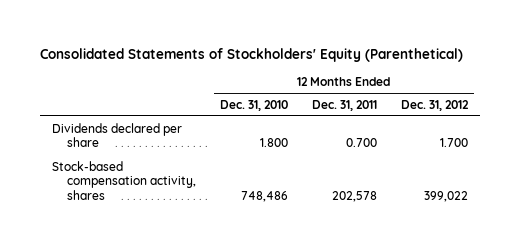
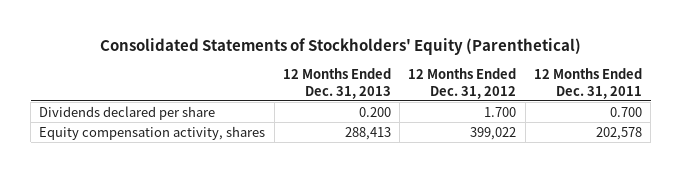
- | 12 Months Ended Dec. 31, 2010 | 12 Months Ended Dec. 31, 2011 | 12 Months Ended Dec. 31, 2012
+ | 12 Months Ended Dec. 31, 2013 | 12 Months Ended Dec. 31, 2012 | 12 Months Ended Dec. 31, 2011
- Stock-based compensation activity, shares | 748,486 | 202,578 | 399,022
+ Equity compensation activity, shares | 288,413 | 399,022 | 202,578

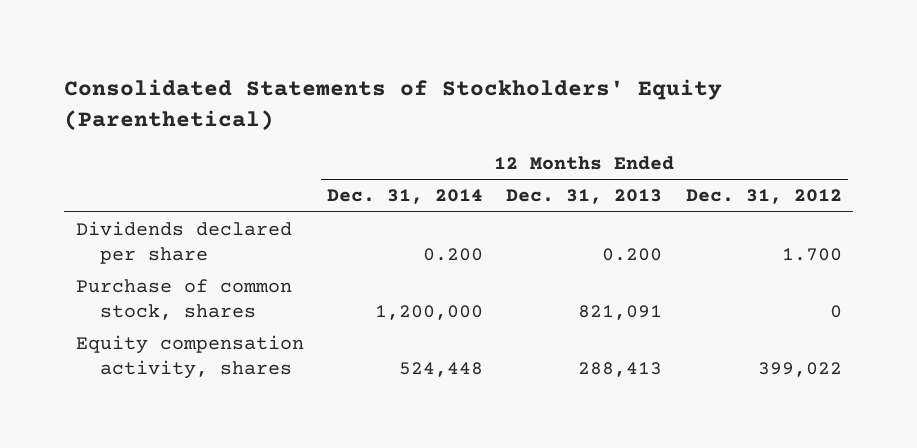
- | 12 Months Ended Dec. 31, 2013 | 12 Months Ended Dec. 31, 2012 | 12 Months Ended Dec. 31, 2011
+ | 12 Months Ended Dec. 31, 2014 | 12 Months Ended Dec. 31, 2013 | 12 Months Ended Dec. 31, 2012
+ Purchase of common stock, shares | 1,200,000 | 821,091 | 0

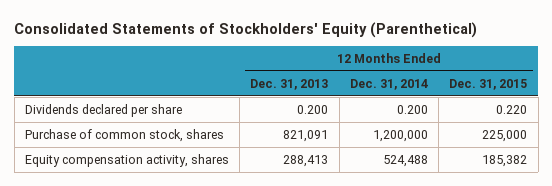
- | 12 Months Ended Dec. 31, 2014 | 12 Months Ended Dec. 31, 2013 | 12 Months Ended Dec. 31, 2012
+ | 12 Months Ended Dec. 31, 2013 | 12 Months Ended Dec. 31, 2014 | 12 Months Ended Dec. 31, 2015
- Equity compensation activity, shares | 524,448 | 288,413 | 399,022
+ Equity compensation activity, shares | 288,413 | 524,488 | 185,382

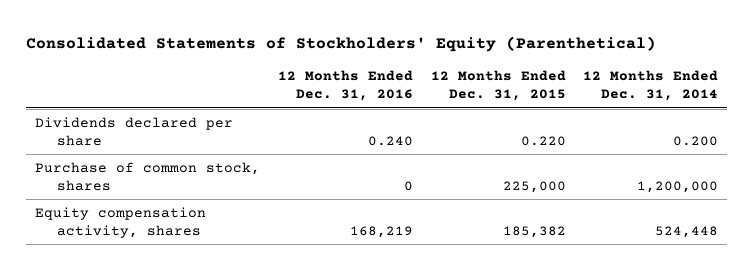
- | 12 Months Ended Dec. 31, 2013 | 12 Months Ended Dec. 31, 2014 | 12 Months Ended Dec. 31, 2015
+ | 12 Months Ended Dec. 31, 2016 | 12 Months Ended Dec. 31, 2015 | 12 Months Ended Dec. 31, 2014
- Equity compensation activity, shares | 288,413 | 524,488 | 185,382
+ Equity compensation activity, shares | 168,219 | 185,382 | 524,448

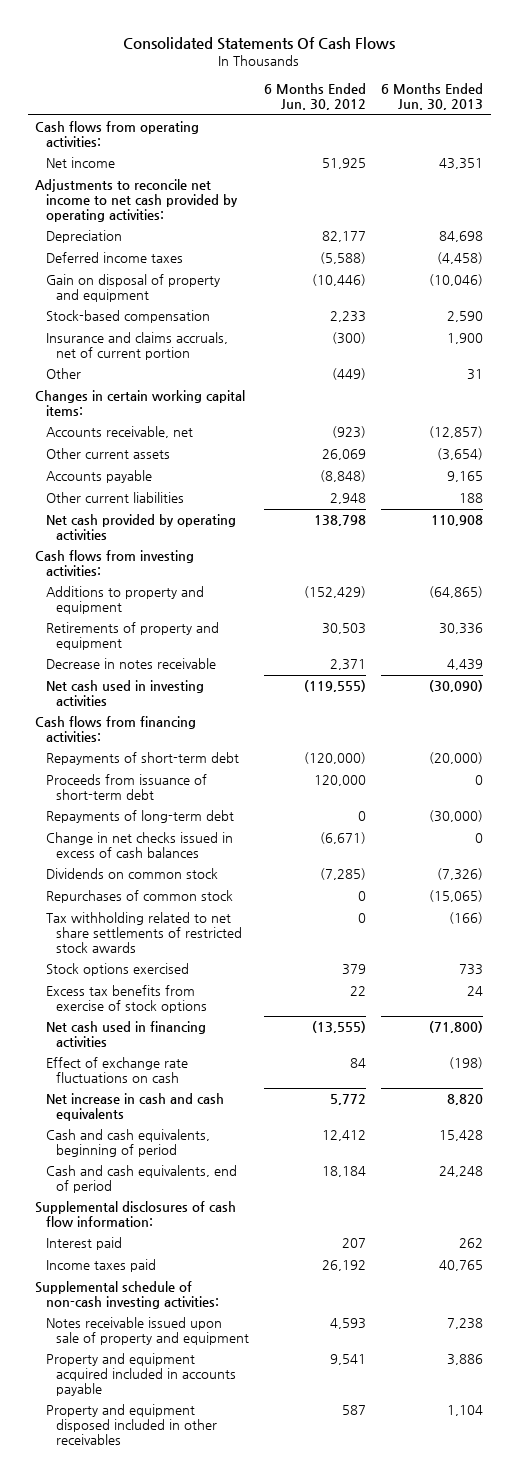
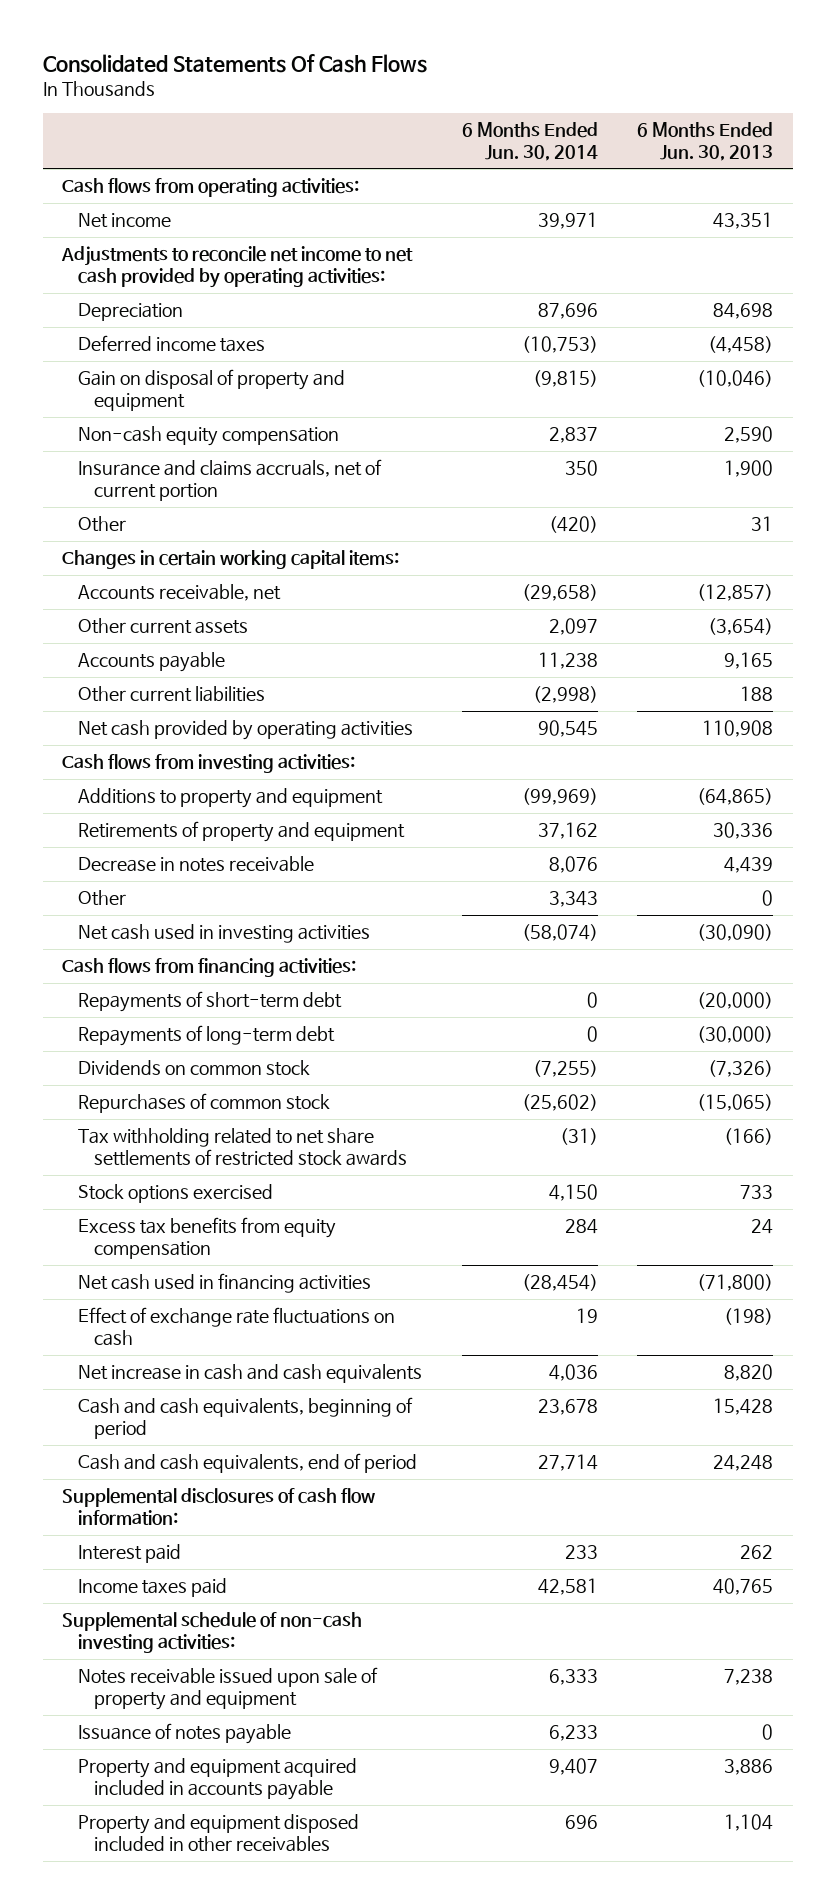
- | 6 Months Ended Jun. 30, 2012 | 6 Months Ended Jun. 30, 2013
+ | 6 Months Ended Jun. 30, 2014 | 6 Months Ended Jun. 30, 2013
- Stock-based compensation | 2,233 | 2,590
+ Non-cash equity compensation | 2,837 | 2,590
+ Other | 3,343 | 0
- Proceeds from issuance of short-term debt | 120,000 | 0
- Change in net checks issued in excess of cash balances | (6,671) | 0
- Excess tax benefits from exercise of stock options | 22 | 24
+ Excess tax benefits from equity compensation | 284 | 24
+ Issuance of notes payable | 6,233 | 0

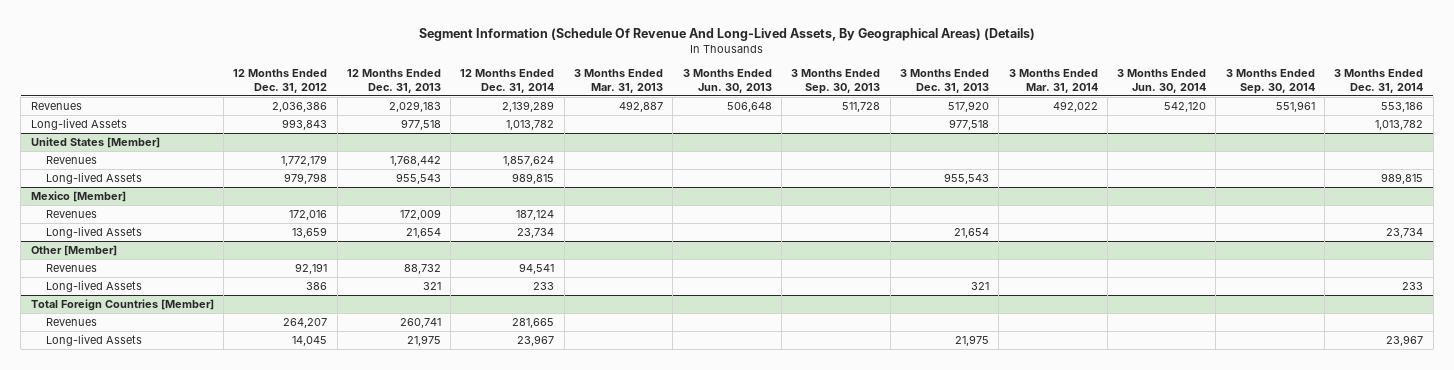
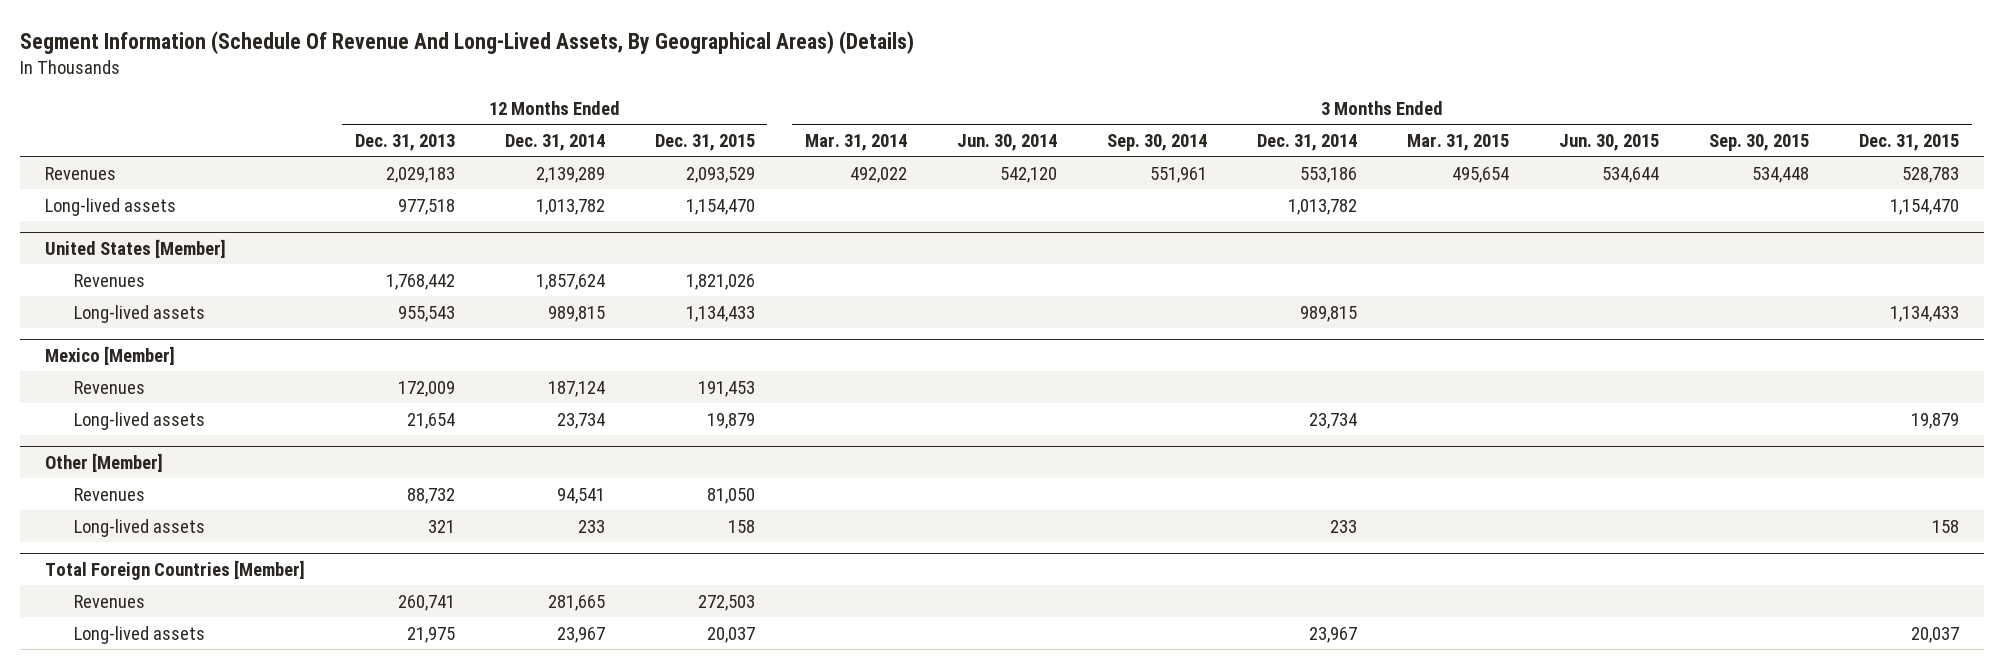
- | 12 Months Ended Dec. 31, 2012 | 12 Months Ended Dec. 31, 2013 | 12 Months Ended Dec. 31, 2014 | 3 Months Ended Mar. 31, 2013 | 3 Months Ended Jun. 30, 2013 | 3 Months Ended Sep. 30, 2013 | 3 Months Ended Dec. 31, 2013 | 3 Months Ended Mar. 31, 2014 | 3 Months Ended Jun. 30, 2014 | 3 Months Ended Sep. 30, 2014 | 3 Months Ended Dec. 31, 2014
+ | 12 Months Ended Dec. 31, 2013 | 12 Months Ended Dec. 31, 2014 | 12 Months Ended Dec. 31, 2015 | 3 Months Ended Mar. 31, 2014 | 3 Months Ended Jun. 30, 2014 | 3 Months Ended Sep. 30, 2014 | 3 Months Ended Dec. 31, 2014 | 3 Months Ended Mar. 31, 2015 | 3 Months Ended Jun. 30, 2015 | 3 Months Ended Sep. 30, 2015 | 3 Months Ended Dec. 31, 2015
- Long-lived Assets | 993,843 | 977,518 | 1,013,782 | | | | 977,518 | | | | 1,013,782
+ Long-lived assets | 977,518 | 1,013,782 | 1,154,470 | | | | 1,013,782 | | | | 1,154,470
@ United States [Member]
- Long-lived Assets | 979,798 | 955,543 | 989,815 | | | | 955,543 | | | | 989,815
+ Long-lived assets | 955,543 | 989,815 | 1,134,433 | | | | 989,815 | | | | 1,134,433
@ Mexico [Member]
- Long-lived Assets | 13,659 | 21,654 | 23,734 | | | | 21,654 | | | | 23,734
+ Long-lived assets | 21,654 | 23,734 | 19,879 | | | | 23,734 | | | | 19,879
@ Other [Member]
- Long-lived Assets | 386 | 321 | 233 | | | | 321 | | | | 233
+ Long-lived assets | 321 | 233 | 158 | | | | 233 | | | | 158
@ Total Foreign Countries [Member]
- Long-lived Assets | 14,045 | 21,975 | 23,967 | | | | 21,975 | | | | 23,967
+ Long-lived assets | 21,975 | 23,967 | 20,037 | | | | 23,967 | | | | 20,037

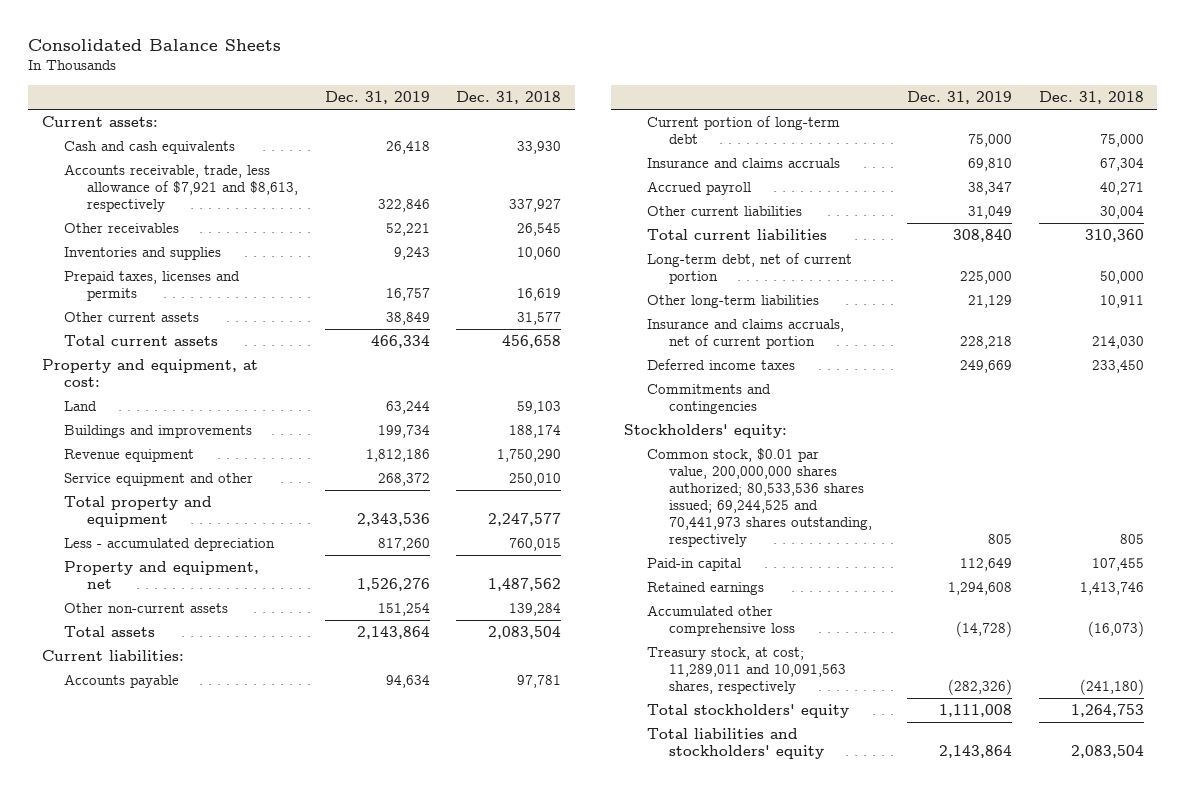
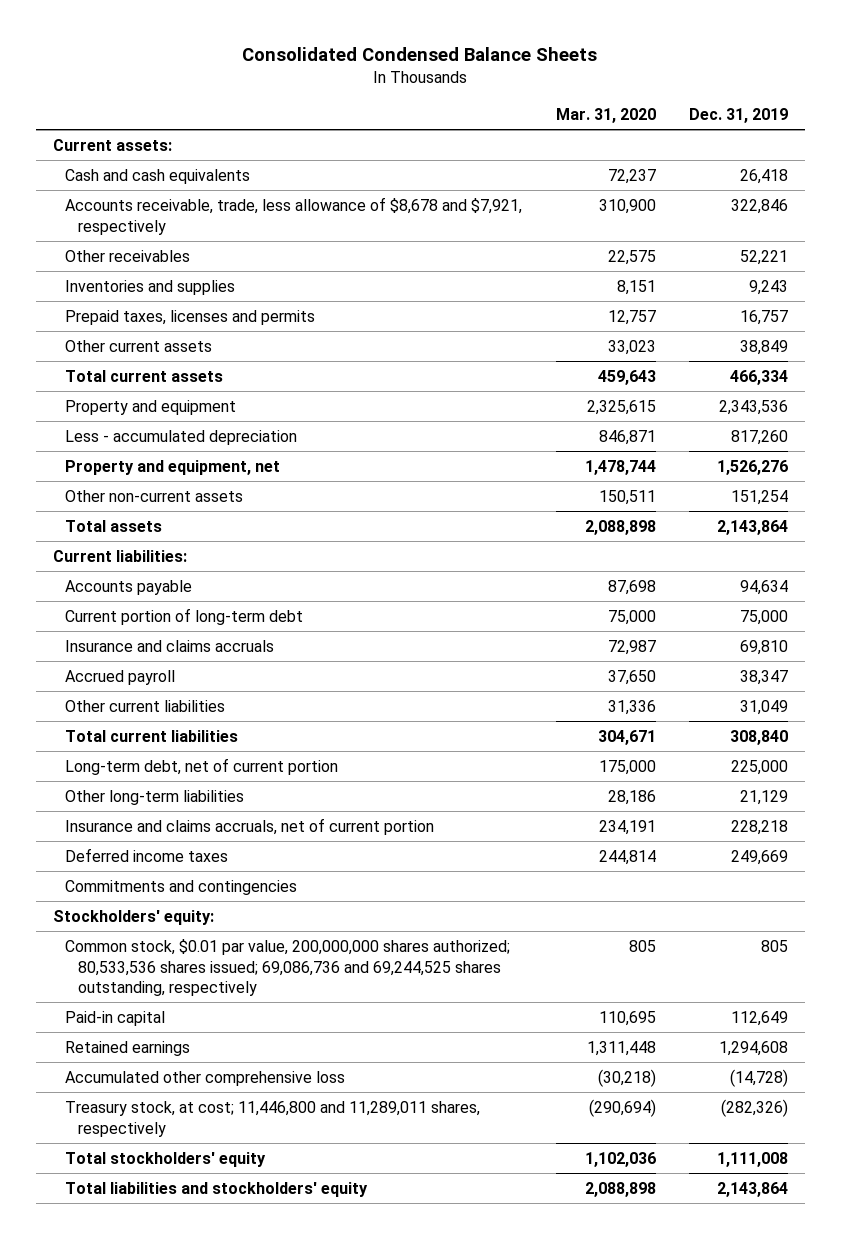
- Consolidated Balance Sheets
+ Consolidated Condensed Balance Sheets
- | Dec. 31, 2019 | Dec. 31, 2018
+ | Mar. 31, 2020 | Dec. 31, 2019
- Accounts receivable, trade, less allowance of $7,921 and $8,613, respectively | 322,846 | 337,927
+ Accounts receivable, trade, less allowance of $8,678 and $7,921, respectively | 310,900 | 322,846
- Property and equipment, at cost:
- Land | 63,244 | 59,103
- Buildings and improvements | 199,734 | 188,174
- Revenue equipment | 1,812,186 | 1,750,290
- Service equipment and other | 268,372 | 250,010
- Total property and equipment | 2,343,536 | 2,247,577
+ Property and equipment | 2,325,615 | 2,343,536
- Common stock, $0.01 par value, 200,000,000 shares authorized; 80,533,536 shares issued; 69,244,525 and 70,441,973 shares outstanding, respectively | 805 | 805
+ Common stock, $0.01 par value, 200,000,000 shares authorized; 80,533,536 shares issued; 69,086,736 and 69,244,525 shares outstanding, respectively | 805 | 805
- Treasury stock, at cost; 11,289,011 and 10,091,563 shares, respectively | (282,326) | (241,180)
+ Treasury stock, at cost; 11,446,800 and 11,289,011 shares, respectively | (290,694) | (282,326)

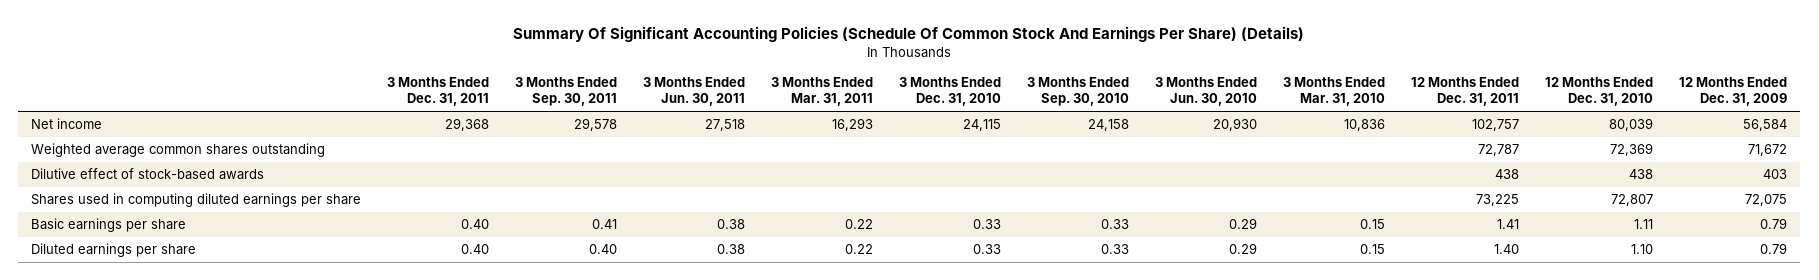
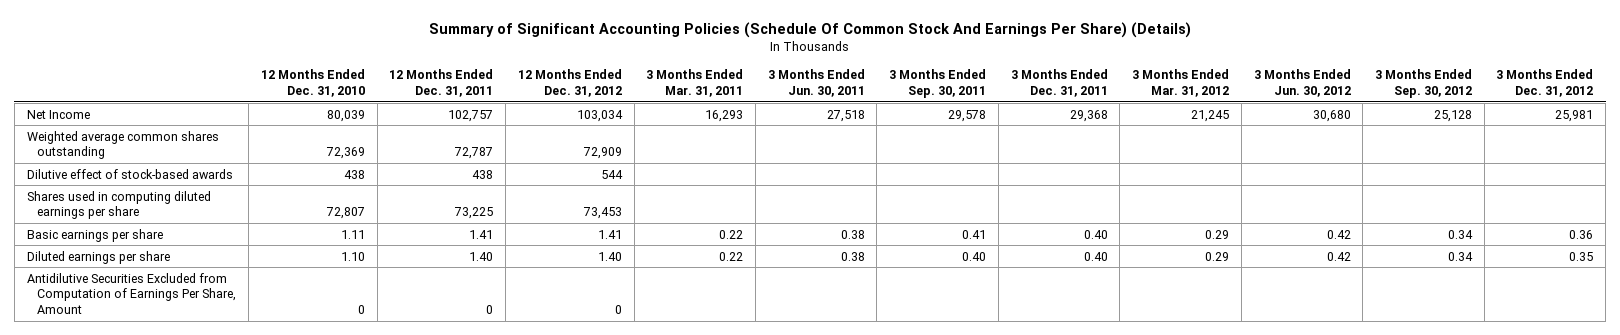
- Summary Of Significant Accounting Policies (Schedule Of Common Stock And Earnings Per Share) (Details)
+ Summary of Significant Accounting Policies (Schedule Of Common Stock And Earnings Per Share) (Details)
- | 3 Months Ended Dec. 31, 2011 | 3 Months Ended Sep. 30, 2011 | 3 Months Ended Jun. 30, 2011 | 3 Months Ended Mar. 31, 2011 | 3 Months Ended Dec. 31, 2010 | 3 Months Ended Sep. 30, 2010 | 3 Months Ended Jun. 30, 2010 | 3 Months Ended Mar. 31, 2010 | 12 Months Ended Dec. 31, 2011 | 12 Months Ended Dec. 31, 2010 | 12 Months Ended Dec. 31, 2009
+ | 12 Months Ended Dec. 31, 2010 | 12 Months Ended Dec. 31, 2011 | 12 Months Ended Dec. 31, 2012 | 3 Months Ended Mar. 31, 2011 | 3 Months Ended Jun. 30, 2011 | 3 Months Ended Sep. 30, 2011 | 3 Months Ended Dec. 31, 2011 | 3 Months Ended Mar. 31, 2012 | 3 Months Ended Jun. 30, 2012 | 3 Months Ended Sep. 30, 2012 | 3 Months Ended Dec. 31, 2012
- Net income | 29,368 | 29,578 | 27,518 | 16,293 | 24,115 | 24,158 | 20,930 | 10,836 | 102,757 | 80,039 | 56,584
+ Net Income | 80,039 | 102,757 | 103,034 | 16,293 | 27,518 | 29,578 | 29,368 | 21,245 | 30,680 | 25,128 | 25,981
+ Antidilutive Securities Excluded from Computation of Earnings Per Share, Amount | 0 | 0 | 0 | | | | | | | |

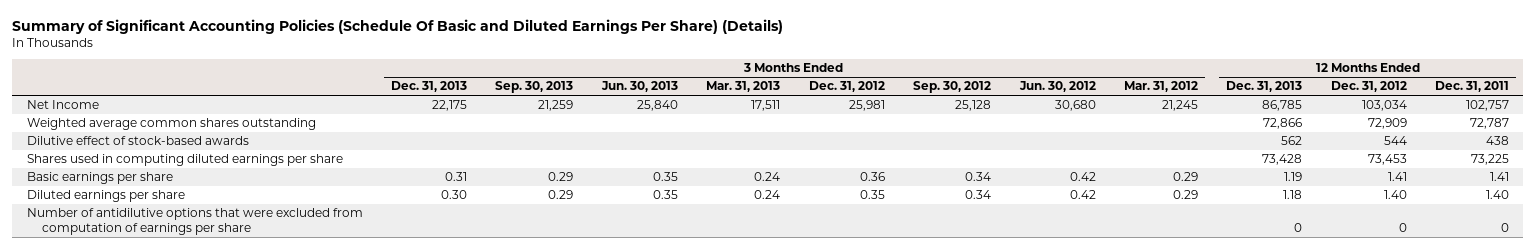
- Summary of Significant Accounting Policies (Schedule Of Common Stock And Earnings Per Share) (Details)
+ Summary of Significant Accounting Policies (Schedule Of Basic and Diluted Earnings Per Share) (Details)
- | 12 Months Ended Dec. 31, 2010 | 12 Months Ended Dec. 31, 2011 | 12 Months Ended Dec. 31, 2012 | 3 Months Ended Mar. 31, 2011 | 3 Months Ended Jun. 30, 2011 | 3 Months Ended Sep. 30, 2011 | 3 Months Ended Dec. 31, 2011 | 3 Months Ended Mar. 31, 2012 | 3 Months Ended Jun. 30, 2012 | 3 Months Ended Sep. 30, 2012 | 3 Months Ended Dec. 31, 2012
+ | 3 Months Ended Dec. 31, 2013 | 3 Months Ended Sep. 30, 2013 | 3 Months Ended Jun. 30, 2013 | 3 Months Ended Mar. 31, 2013 | 3 Months Ended Dec. 31, 2012 | 3 Months Ended Sep. 30, 2012 | 3 Months Ended Jun. 30, 2012 | 3 Months Ended Mar. 31, 2012 | 12 Months Ended Dec. 31, 2013 | 12 Months Ended Dec. 31, 2012 | 12 Months Ended Dec. 31, 2011
- Antidilutive Securities Excluded from Computation of Earnings Per Share, Amount | 0 | 0 | 0 | | | | | | | |
+ Number of antidilutive options that were excluded from computation of earnings per share | | | | | | | | | 0 | 0 | 0

